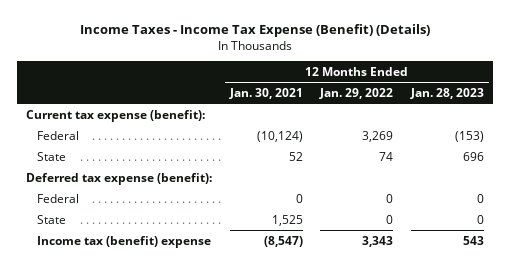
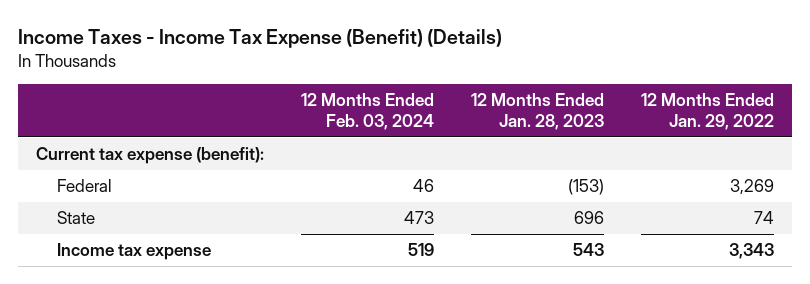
- | 12 Months Ended Jan. 30, 2021 | 12 Months Ended Jan. 29, 2022 | 12 Months Ended Jan. 28, 2023
+ | 12 Months Ended Feb. 03, 2024 | 12 Months Ended Jan. 28, 2023 | 12 Months Ended Jan. 29, 2022
- Deferred tax expense (benefit):
- Federal | 0 | 0 | 0
- State | 1,525 | 0 | 0
- Income tax (benefit) expense | (8,547) | 3,343 | 543
+ Income tax expense | 519 | 543 | 3,343

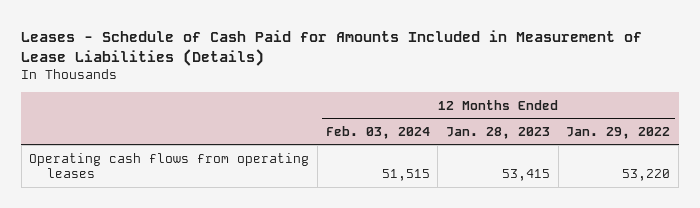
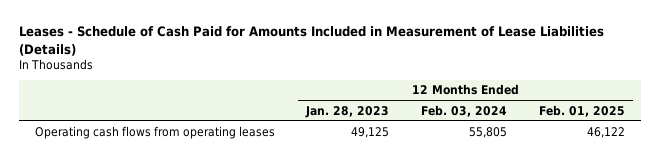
- | 12 Months Ended Feb. 03, 2024 | 12 Months Ended Jan. 28, 2023 | 12 Months Ended Jan. 29, 2022
+ | 12 Months Ended Jan. 28, 2023 | 12 Months Ended Feb. 03, 2024 | 12 Months Ended Feb. 01, 2025
- Operating cash flows from operating leases | 51,515 | 53,415 | 53,220
+ Operating cash flows from operating leases | 49,125 | 55,805 | 46,122

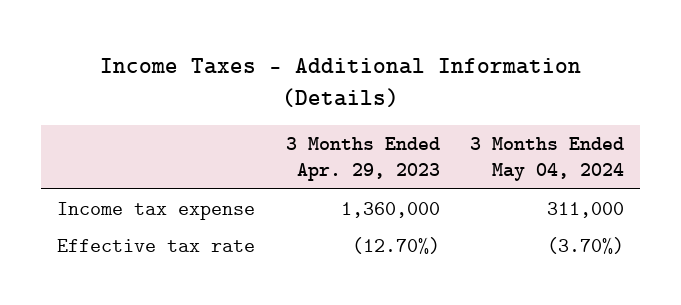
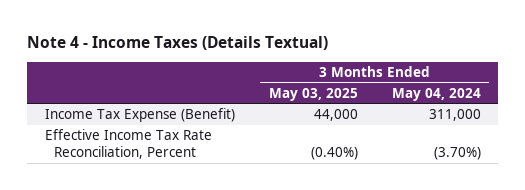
- Income Taxes - Additional Information (Details)
+ Note 4 - Income Taxes (Details Textual)
- | 3 Months Ended Apr. 29, 2023 | 3 Months Ended May 04, 2024
+ | 3 Months Ended May 03, 2025 | 3 Months Ended May 04, 2024
- Income tax expense | 1,360,000 | 311,000
- Effective tax rate | (12.70%) | (3.70%)
+ Income Tax Expense (Benefit) | 44,000 | 311,000
+ Effective Income Tax Rate Reconciliation, Percent | (0.40%) | (3.70%)

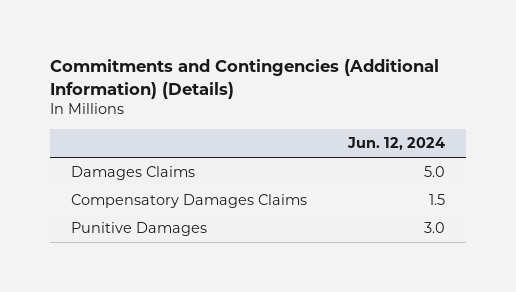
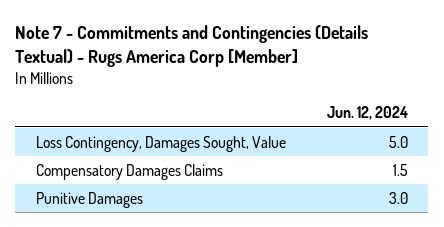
- Commitments and Contingencies (Additional Information) (Details)
+ Note 7 - Commitments and Contingencies (Details Textual) - Rugs America Corp [Member]
- Damages Claims | 5.0
+ Loss Contingency, Damages Sought, Value | 5.0

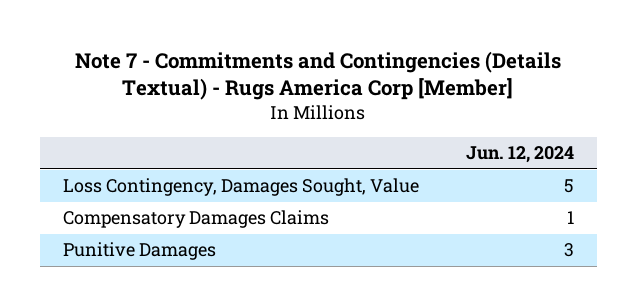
- Loss Contingency, Damages Sought, Value | 5.0
- Compensatory Damages Claims | 1.5
- Punitive Damages | 3.0
+ Loss Contingency, Damages Sought, Value | 5
+ Compensatory Damages Claims | 1
+ Punitive Damages | 3

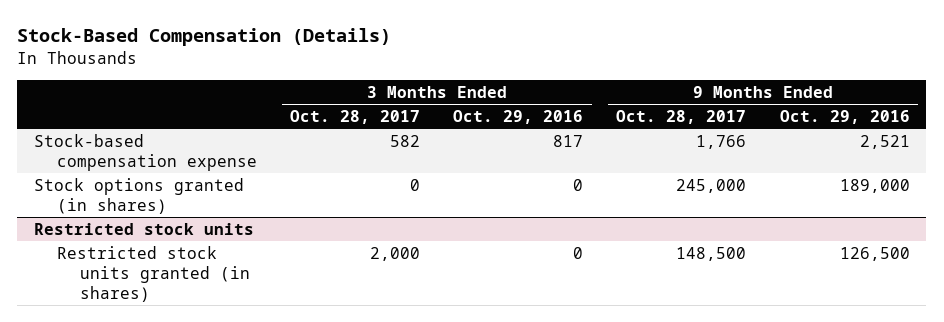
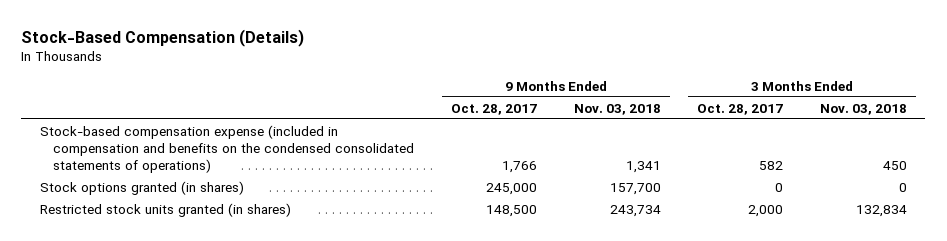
- | 3 Months Ended Oct. 28, 2017 | 3 Months Ended Oct. 29, 2016 | 9 Months Ended Oct. 28, 2017 | 9 Months Ended Oct. 29, 2016
+ | 9 Months Ended Oct. 28, 2017 | 9 Months Ended Nov. 03, 2018 | 3 Months Ended Oct. 28, 2017 | 3 Months Ended Nov. 03, 2018
- Stock-based compensation expense | 582 | 817 | 1,766 | 2,521
+ Stock-based compensation expense (included in compensation and benefits on the condensed consolidated statements of operations) | 1,766 | 1,341 | 582 | 450
- Restricted stock units

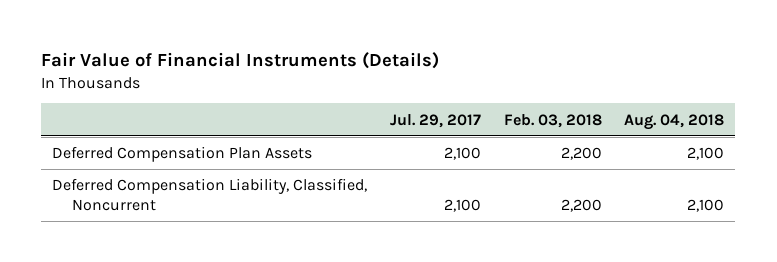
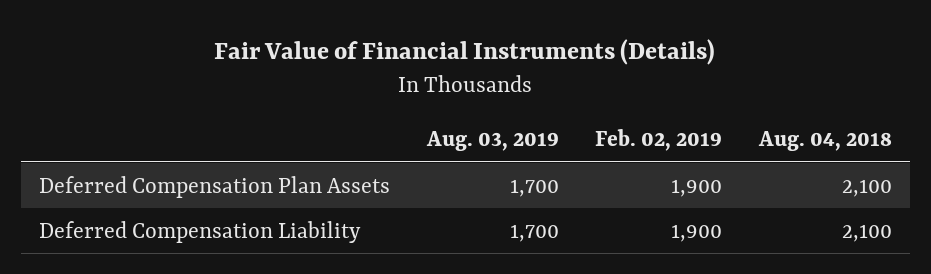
- | Jul. 29, 2017 | Feb. 03, 2018 | Aug. 04, 2018
+ | Aug. 03, 2019 | Feb. 02, 2019 | Aug. 04, 2018
- Deferred Compensation Liability, Classified, Noncurrent | 2,100 | 2,200 | 2,100
+ Deferred Compensation Liability | 1,700 | 1,900 | 2,100

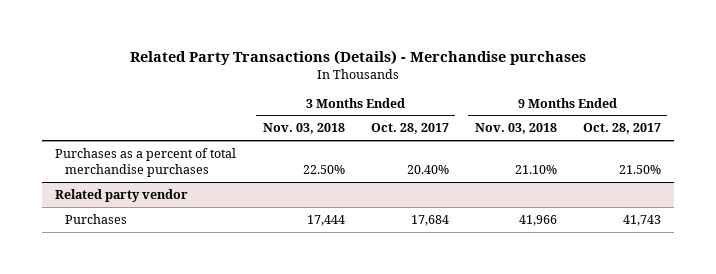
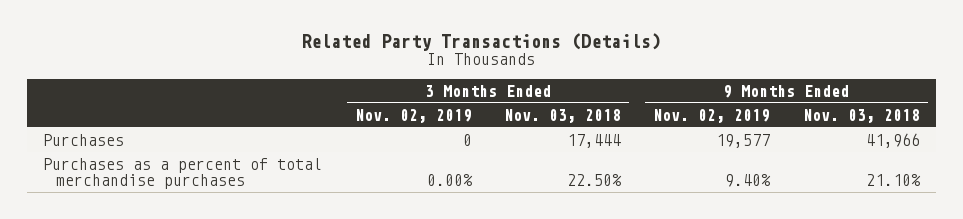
- Related Party Transactions (Details) - Merchandise purchases
+ Related Party Transactions (Details)
- | 3 Months Ended Nov. 03, 2018 | 3 Months Ended Oct. 28, 2017 | 9 Months Ended Nov. 03, 2018 | 9 Months Ended Oct. 28, 2017
+ | 3 Months Ended Nov. 02, 2019 | 3 Months Ended Nov. 03, 2018 | 9 Months Ended Nov. 02, 2019 | 9 Months Ended Nov. 03, 2018
- Related party vendor
moved down: Purchases as a percent of total merchandise purchases | 0.00% | 22.50% | 9.40% | 21.10%

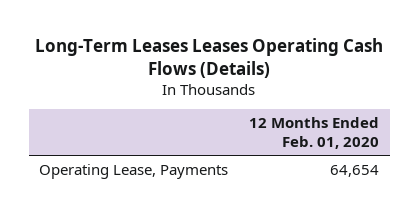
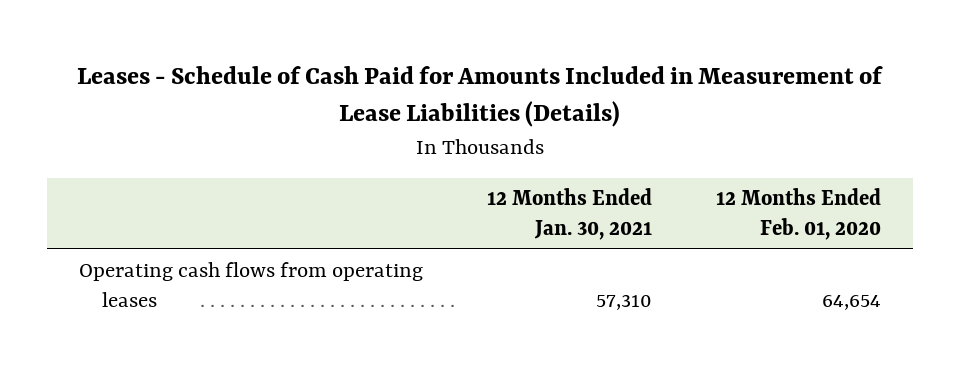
- Long-Term Leases Leases Operating Cash Flows (Details)
+ Leases - Schedule of Cash Paid for Amounts Included in Measurement of Lease Liabilities (Details)
- | 12 Months Ended Feb. 01, 2020
+ | 12 Months Ended Jan. 30, 2021 | 12 Months Ended Feb. 01, 2020
- Operating Lease, Payments | 64,654
+ Operating cash flows from operating leases | 57,310 | 64,654

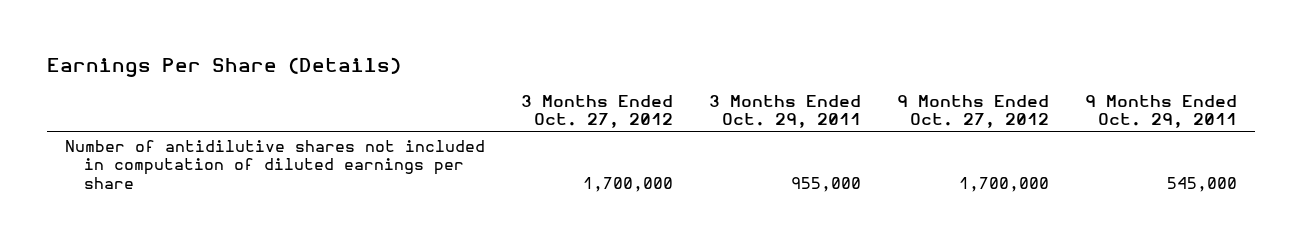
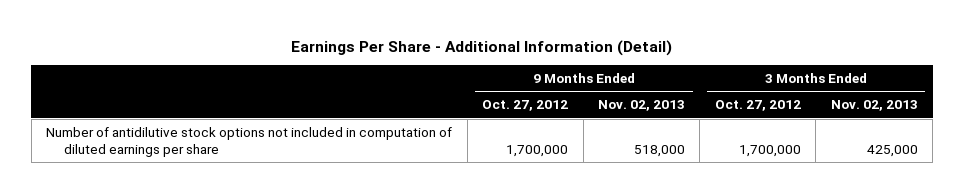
- Earnings Per Share (Details)
+ Earnings Per Share - Additional Information (Detail)
- | 3 Months Ended Oct. 27, 2012 | 3 Months Ended Oct. 29, 2011 | 9 Months Ended Oct. 27, 2012 | 9 Months Ended Oct. 29, 2011
+ | 9 Months Ended Oct. 27, 2012 | 9 Months Ended Nov. 02, 2013 | 3 Months Ended Oct. 27, 2012 | 3 Months Ended Nov. 02, 2013
- Number of antidilutive shares not included in computation of diluted earnings per share | 1,700,000 | 955,000 | 1,700,000 | 545,000
+ Number of antidilutive stock options not included in computation of diluted earnings per share | 1,700,000 | 518,000 | 1,700,000 | 425,000

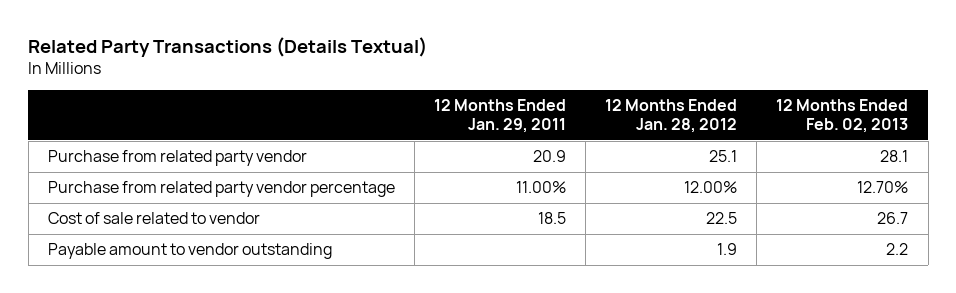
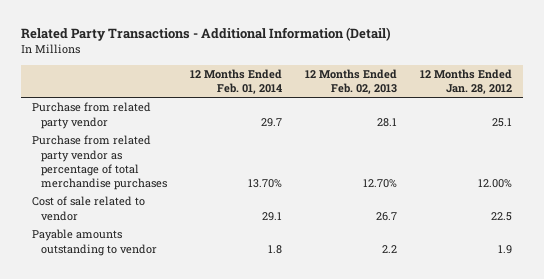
- Related Party Transactions (Details Textual)
+ Related Party Transactions - Additional Information (Detail)
- | 12 Months Ended Jan. 29, 2011 | 12 Months Ended Jan. 28, 2012 | 12 Months Ended Feb. 02, 2013
+ | 12 Months Ended Feb. 01, 2014 | 12 Months Ended Feb. 02, 2013 | 12 Months Ended Jan. 28, 2012
- Purchase from related party vendor percentage | 11.00% | 12.00% | 12.70%
+ Purchase from related party vendor as percentage of total merchandise purchases | 13.70% | 12.70% | 12.00%
- Payable amount to vendor outstanding | | 1.9 | 2.2
+ Payable amounts outstanding to vendor | 1.8 | 2.2 | 1.9

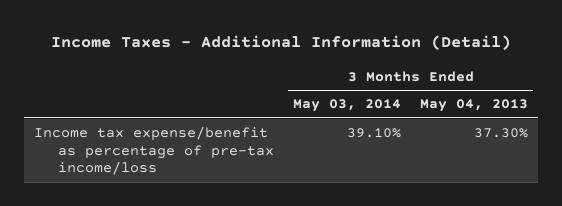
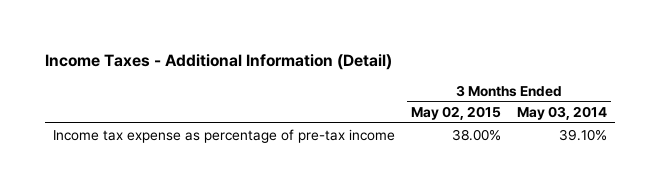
- | 3 Months Ended May 03, 2014 | 3 Months Ended May 04, 2013
+ | 3 Months Ended May 02, 2015 | 3 Months Ended May 03, 2014
- Income tax expense/benefit as percentage of pre-tax income/loss | 39.10% | 37.30%
+ Income tax expense as percentage of pre-tax income | 38.00% | 39.10%

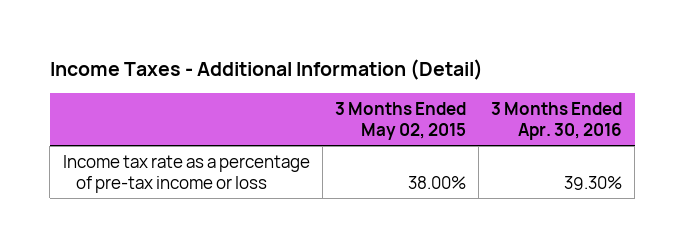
- | 3 Months Ended May 02, 2015 | 3 Months Ended May 03, 2014
+ | 3 Months Ended May 02, 2015 | 3 Months Ended Apr. 30, 2016
- Income tax expense as percentage of pre-tax income | 38.00% | 39.10%
+ Income tax rate as a percentage of pre-tax income or loss | 38.00% | 39.30%

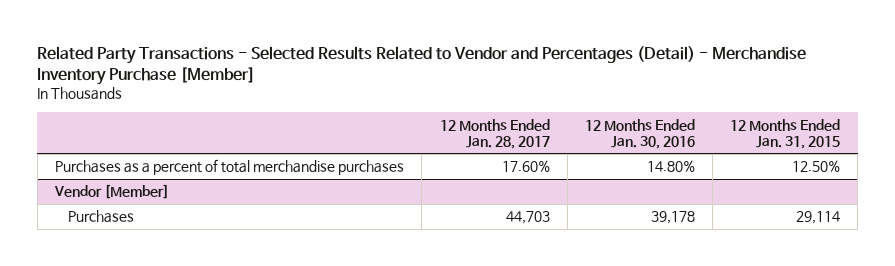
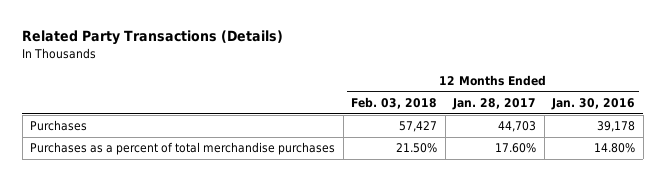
- Related Party Transactions - Selected Results Related to Vendor and Percentages (Detail) - Merchandise Inventory Purchase [Member]
+ Related Party Transactions (Details)
- | 12 Months Ended Jan. 28, 2017 | 12 Months Ended Jan. 30, 2016 | 12 Months Ended Jan. 31, 2015
+ | 12 Months Ended Feb. 03, 2018 | 12 Months Ended Jan. 28, 2017 | 12 Months Ended Jan. 30, 2016
- Vendor [Member]
moved down: Purchases as a percent of total merchandise purchases | 21.50% | 17.60% | 14.80%

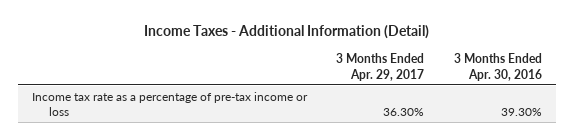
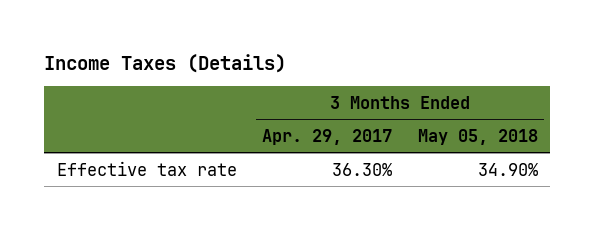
- Income Taxes - Additional Information (Detail)
+ Income Taxes (Details)
- | 3 Months Ended Apr. 29, 2017 | 3 Months Ended Apr. 30, 2016
+ | 3 Months Ended Apr. 29, 2017 | 3 Months Ended May 05, 2018
- Income tax rate as a percentage of pre-tax income or loss | 36.30% | 39.30%
+ Effective tax rate | 36.30% | 34.90%

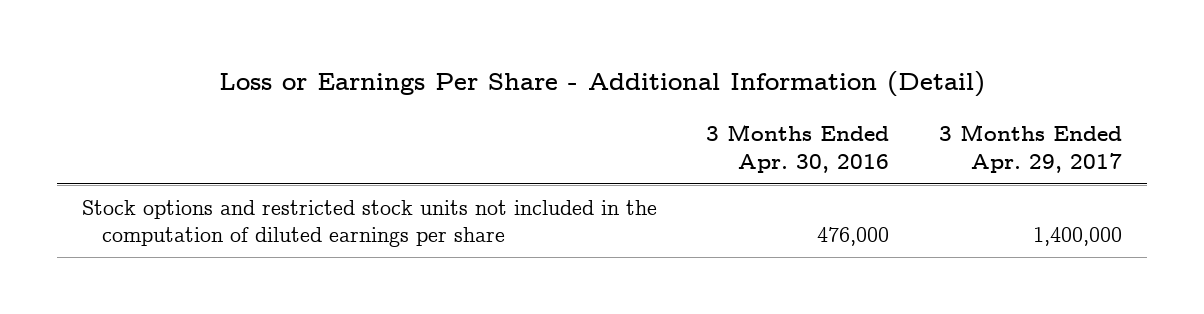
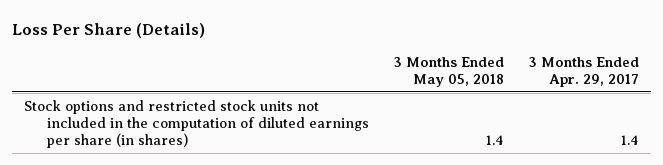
- Loss or Earnings Per Share - Additional Information (Detail)
+ Loss Per Share (Details)
- | 3 Months Ended Apr. 30, 2016 | 3 Months Ended Apr. 29, 2017
+ | 3 Months Ended May 05, 2018 | 3 Months Ended Apr. 29, 2017
- Stock options and restricted stock units not included in the computation of diluted earnings per share | 476,000 | 1,400,000
+ Stock options and restricted stock units not included in the computation of diluted earnings per share (in shares) | 1.4 | 1.4

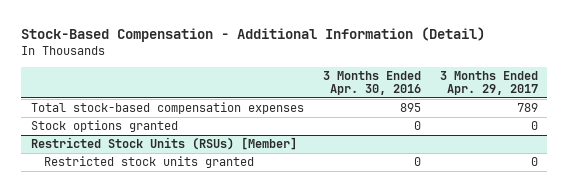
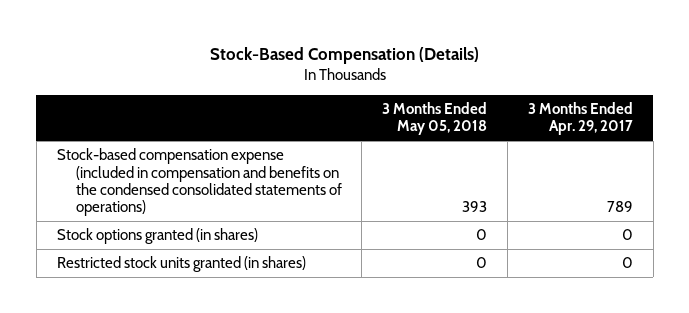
- Stock-Based Compensation - Additional Information (Detail)
+ Stock-Based Compensation (Details)
- | 3 Months Ended Apr. 30, 2016 | 3 Months Ended Apr. 29, 2017
+ | 3 Months Ended May 05, 2018 | 3 Months Ended Apr. 29, 2017
- Total stock-based compensation expenses | 895 | 789
- Stock options granted | 0 | 0
- Restricted Stock Units (RSUs) [Member]
- Restricted stock units granted | 0 | 0
+ Stock-based compensation expense (included in compensation and benefits on the condensed consolidated statements of operations) | 393 | 789
+ Stock options granted (in shares) | 0 | 0
+ Restricted stock units granted (in shares) | 0 | 0

